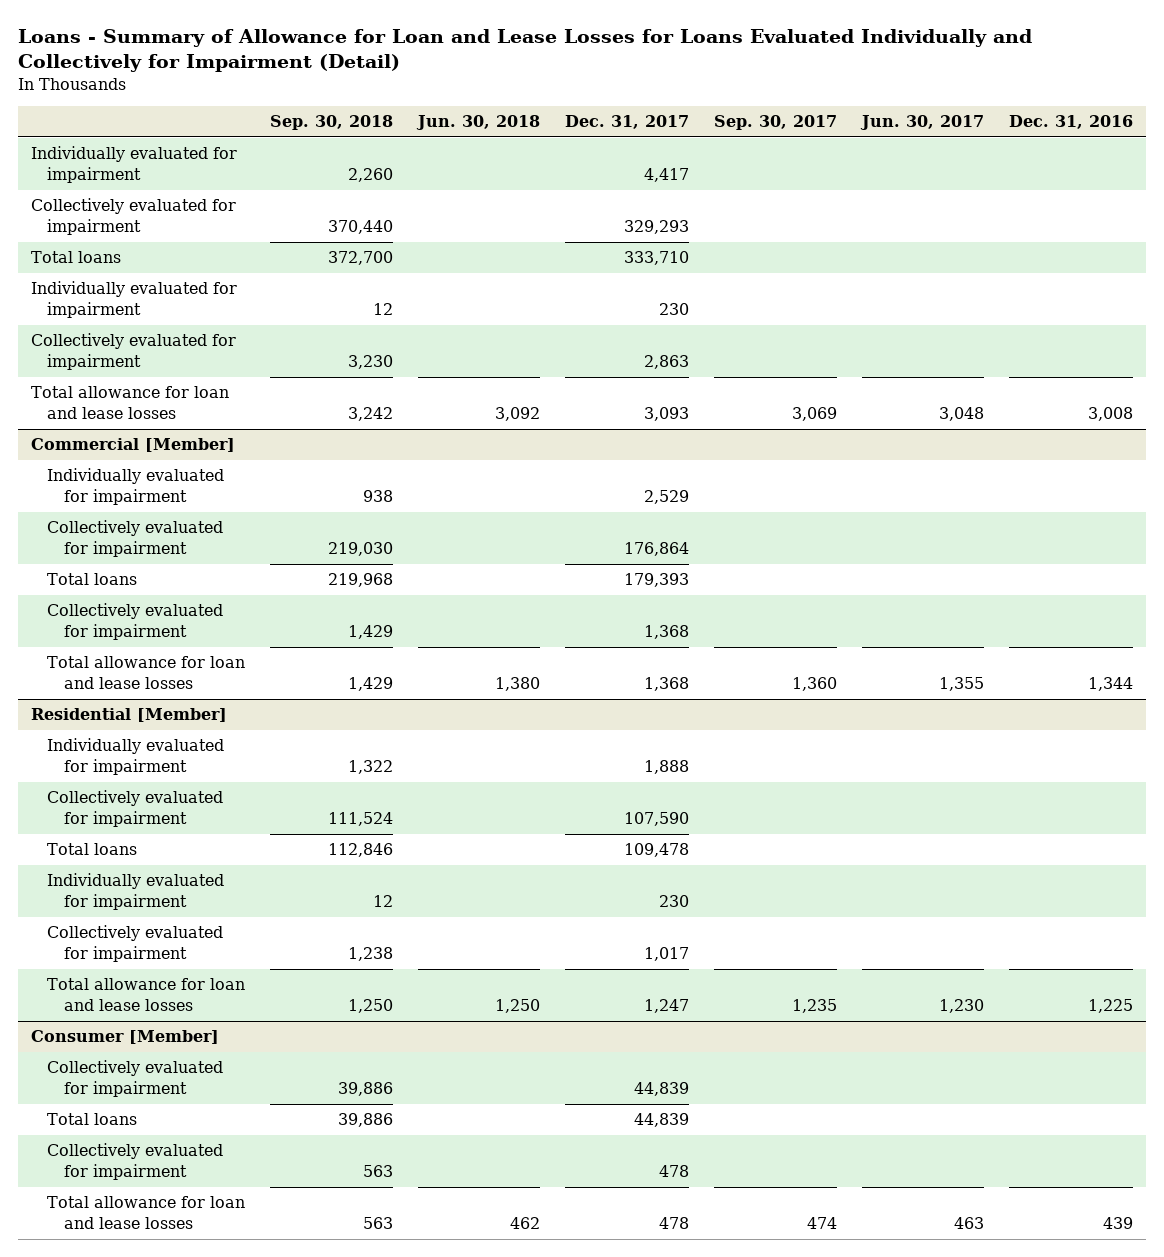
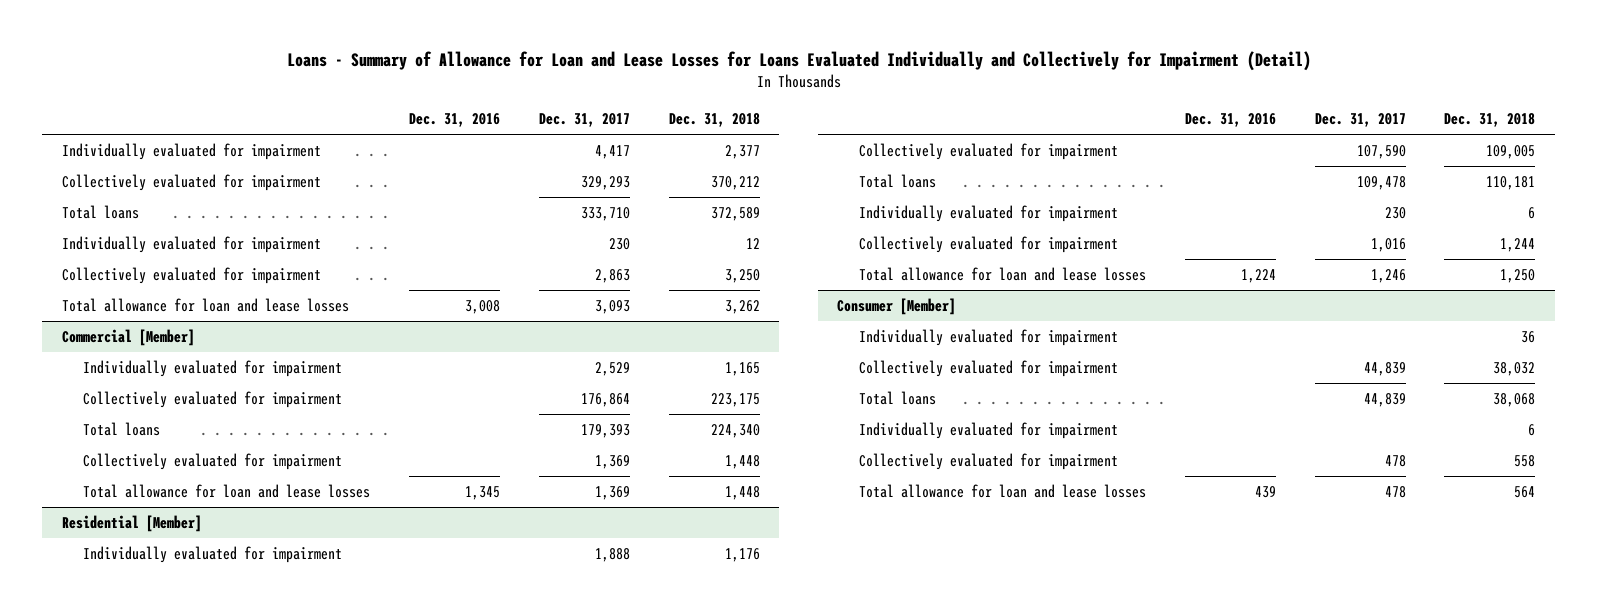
- | Sep. 30, 2018 | Jun. 30, 2018 | Dec. 31, 2017 | Sep. 30, 2017 | Jun. 30, 2017 | Dec. 31, 2016
+ | Dec. 31, 2016 | Dec. 31, 2017 | Dec. 31, 2018
@ Commercial [Member]
- Collectively evaluated for impairment | 1,429 | | 1,368 | | |
- Total allowance for loan and lease losses | 1,429 | 1,380 | 1,368 | 1,360 | 1,355 | 1,344
+ Collectively evaluated for impairment | | 1,369 | 1,448
+ Total allowance for loan and lease losses | 1,345 | 1,369 | 1,448
@ Residential [Member]
- Collectively evaluated for impairment | 1,238 | | 1,017 | | |
- Total allowance for loan and lease losses | 1,250 | 1,250 | 1,247 | 1,235 | 1,230 | 1,225
+ Collectively evaluated for impairment | | 1,016 | 1,244
+ Total allowance for loan and lease losses | 1,224 | 1,246 | 1,250
@ Consumer [Member]
+ Individually evaluated for impairment | | | 36
+ Individually evaluated for impairment | | | 6

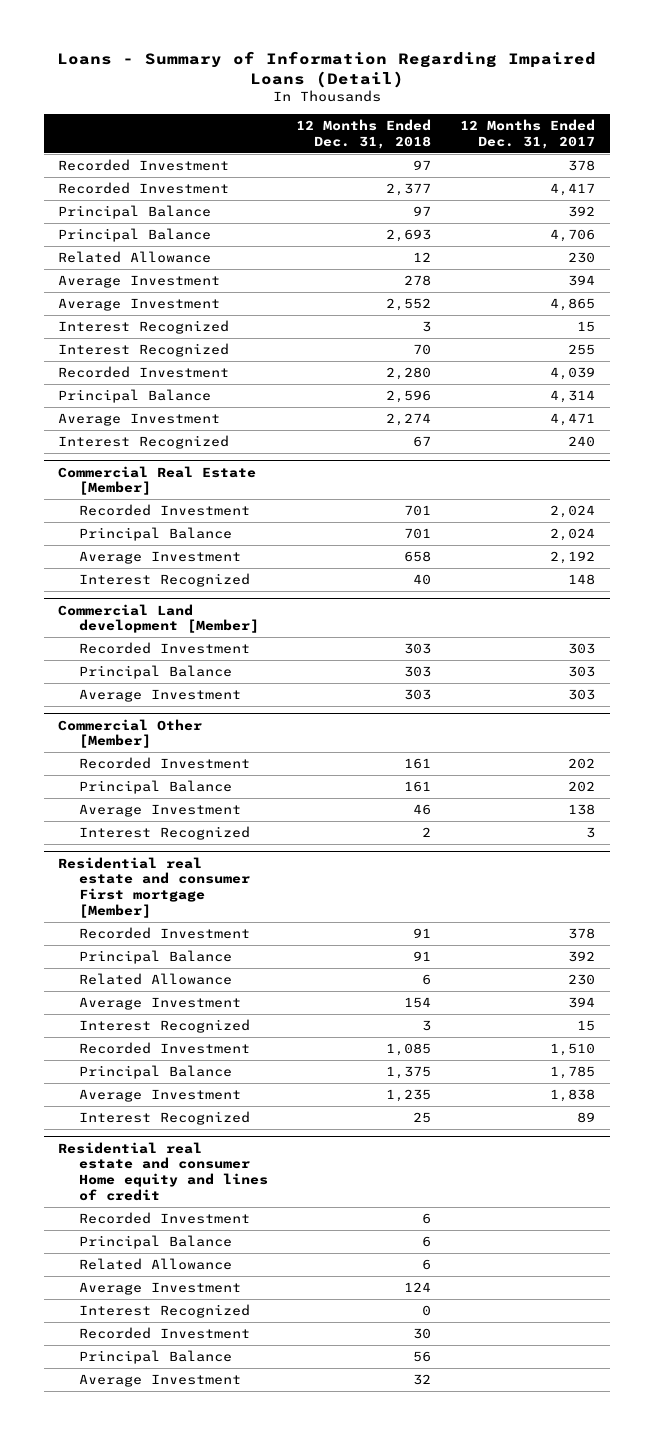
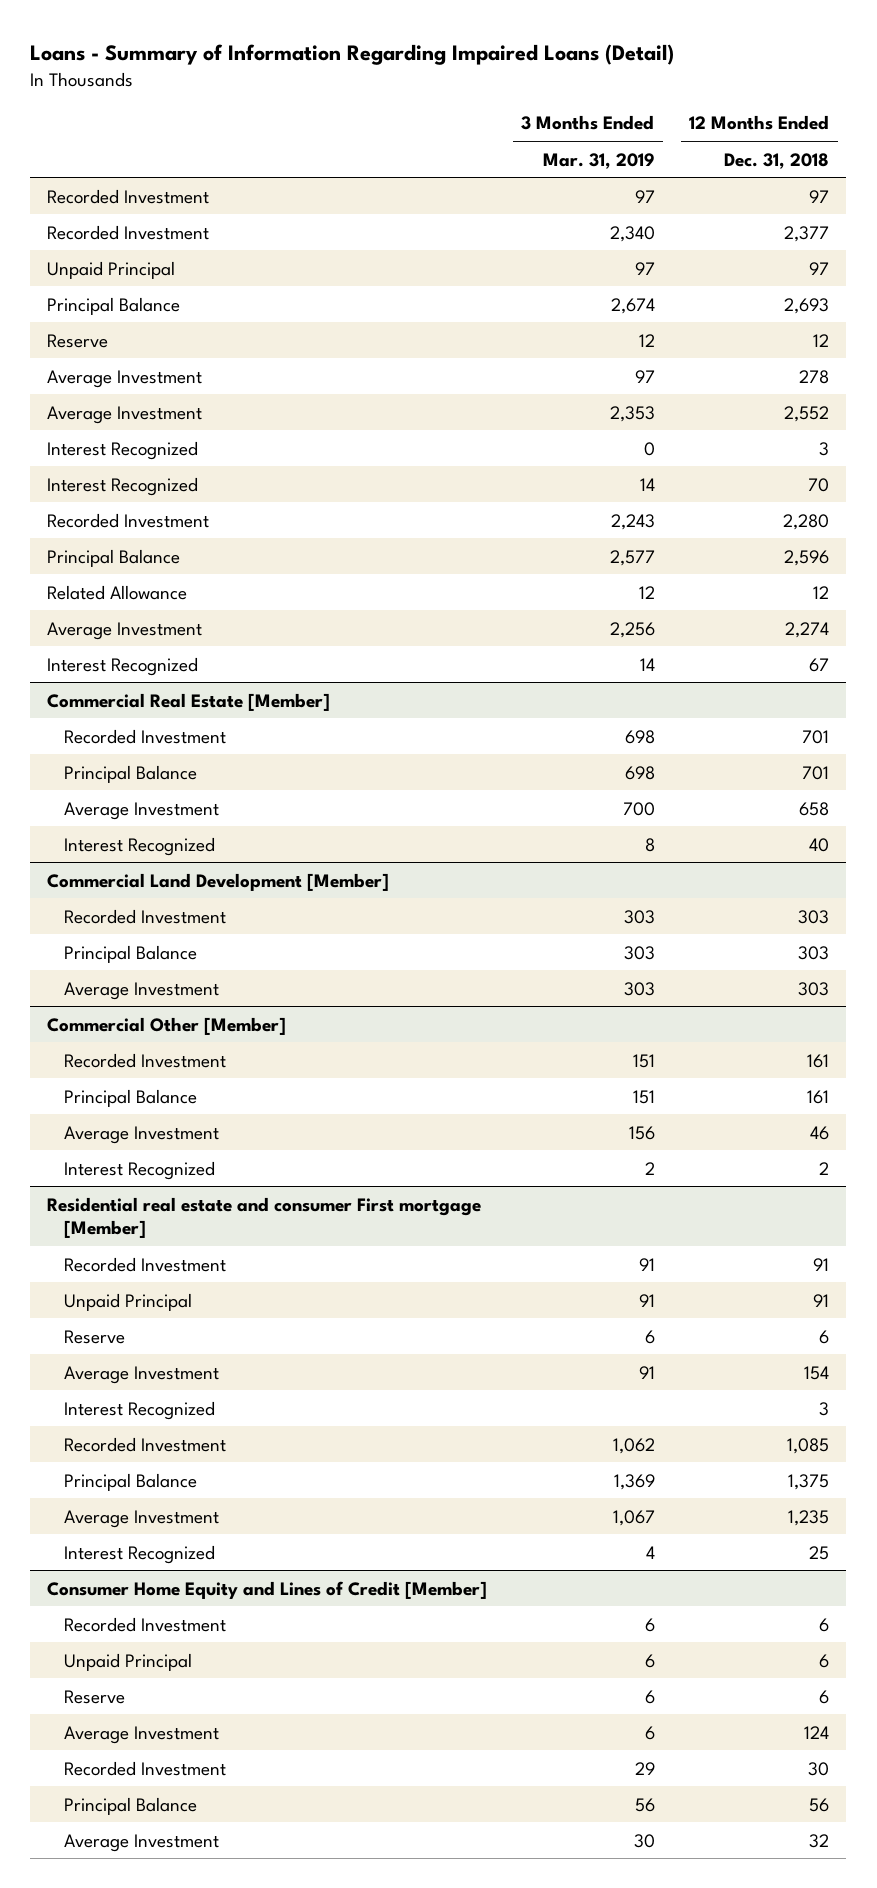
- | 12 Months Ended Dec. 31, 2018 | 12 Months Ended Dec. 31, 2017
+ | 3 Months Ended Mar. 31, 2019 | 12 Months Ended Dec. 31, 2018
- Principal Balance | 97 | 392
+ Unpaid Principal | 97 | 97
+ Reserve | 12 | 12
moved down: Related Allowance | 12 | 12
- Commercial Land development [Member]
+ Commercial Land Development [Member]
@ Residential real estate and consumer First mortgage [Member]
- Principal Balance | 91 | 392
- Related Allowance | 6 | 230
+ Unpaid Principal | 91 | 91
+ Reserve | 6 | 6
- Residential real estate and consumer Home equity and lines of credit
+ Consumer Home Equity and Lines of Credit [Member]
- Principal Balance | 6 |
- Related Allowance | 6 |
+ Unpaid Principal | 6 | 6
+ Reserve | 6 | 6
- Interest Recognized | 0 |

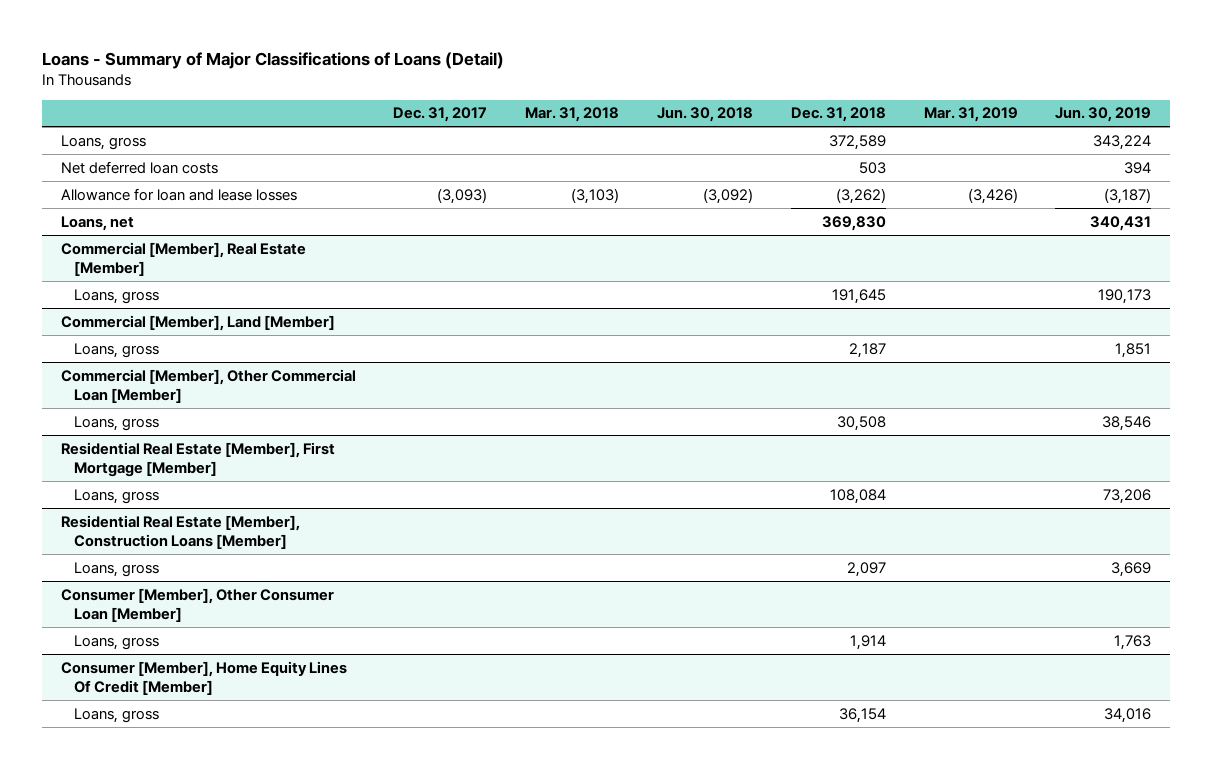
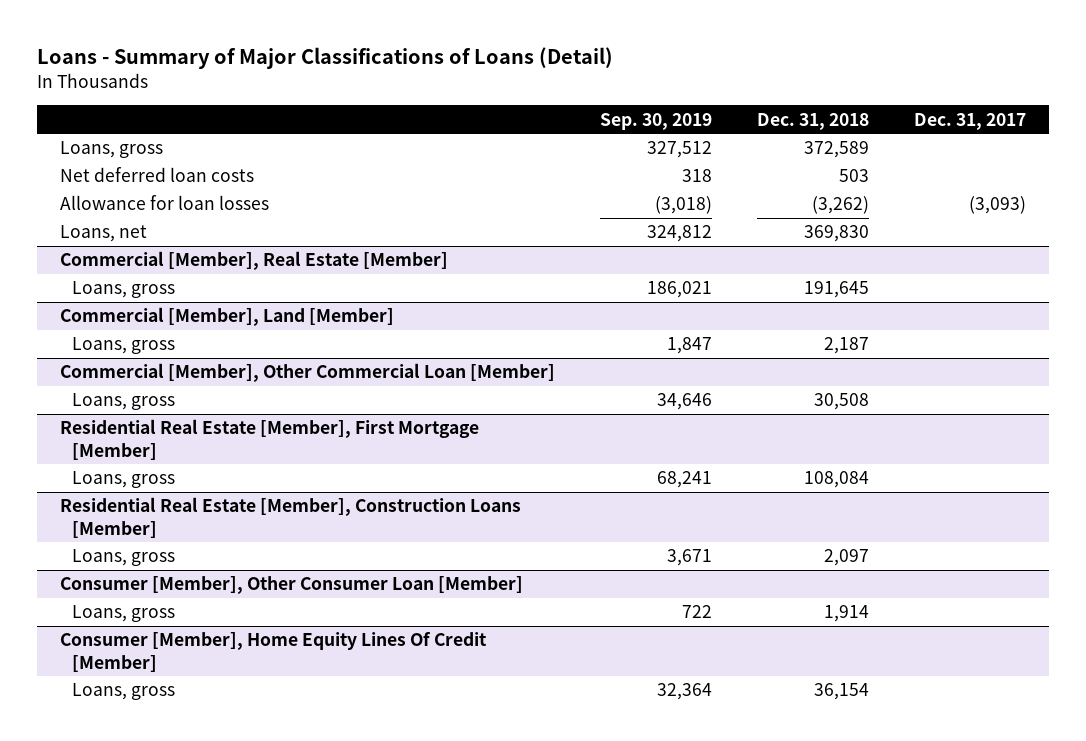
- | Dec. 31, 2017 | Mar. 31, 2018 | Jun. 30, 2018 | Dec. 31, 2018 | Mar. 31, 2019 | Jun. 30, 2019
+ | Sep. 30, 2019 | Dec. 31, 2018 | Dec. 31, 2017
- Allowance for loan and lease losses | (3,093) | (3,103) | (3,092) | (3,262) | (3,426) | (3,187)
+ Allowance for loan losses | (3,018) | (3,262) | (3,093)

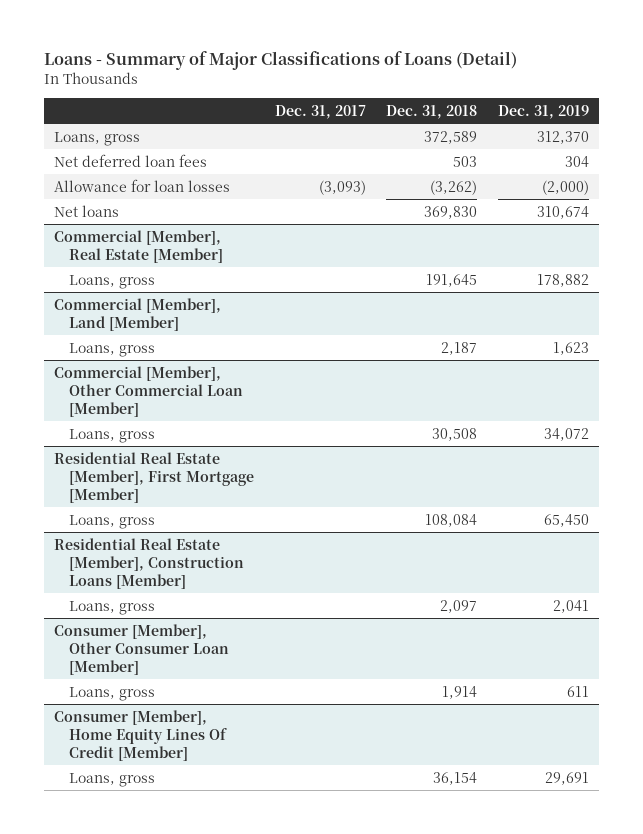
- | Sep. 30, 2019 | Dec. 31, 2018 | Dec. 31, 2017
+ | Dec. 31, 2017 | Dec. 31, 2018 | Dec. 31, 2019
- Net deferred loan costs | 318 | 503 |
+ Net deferred loan fees | | 503 | 304
- Loans, net | 324,812 | 369,830 |
+ Net loans | | 369,830 | 310,674

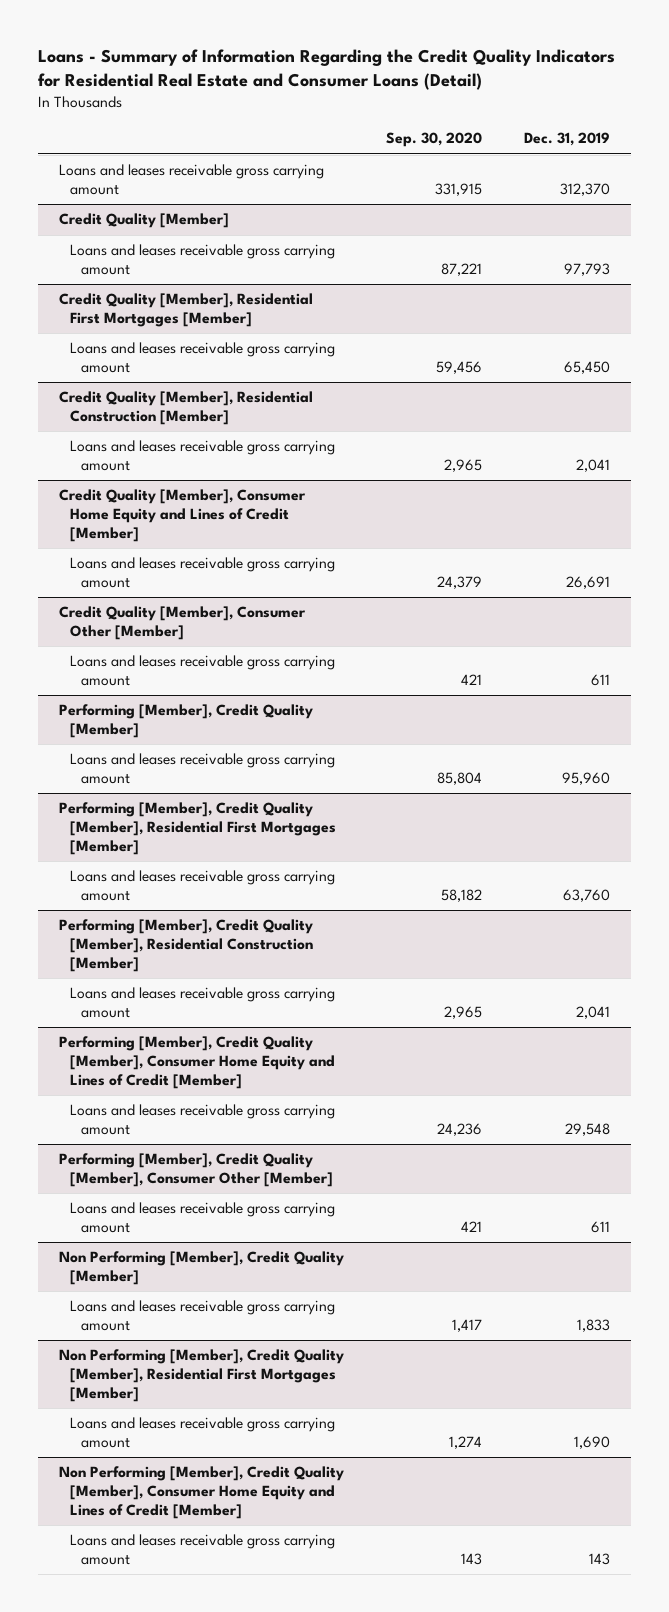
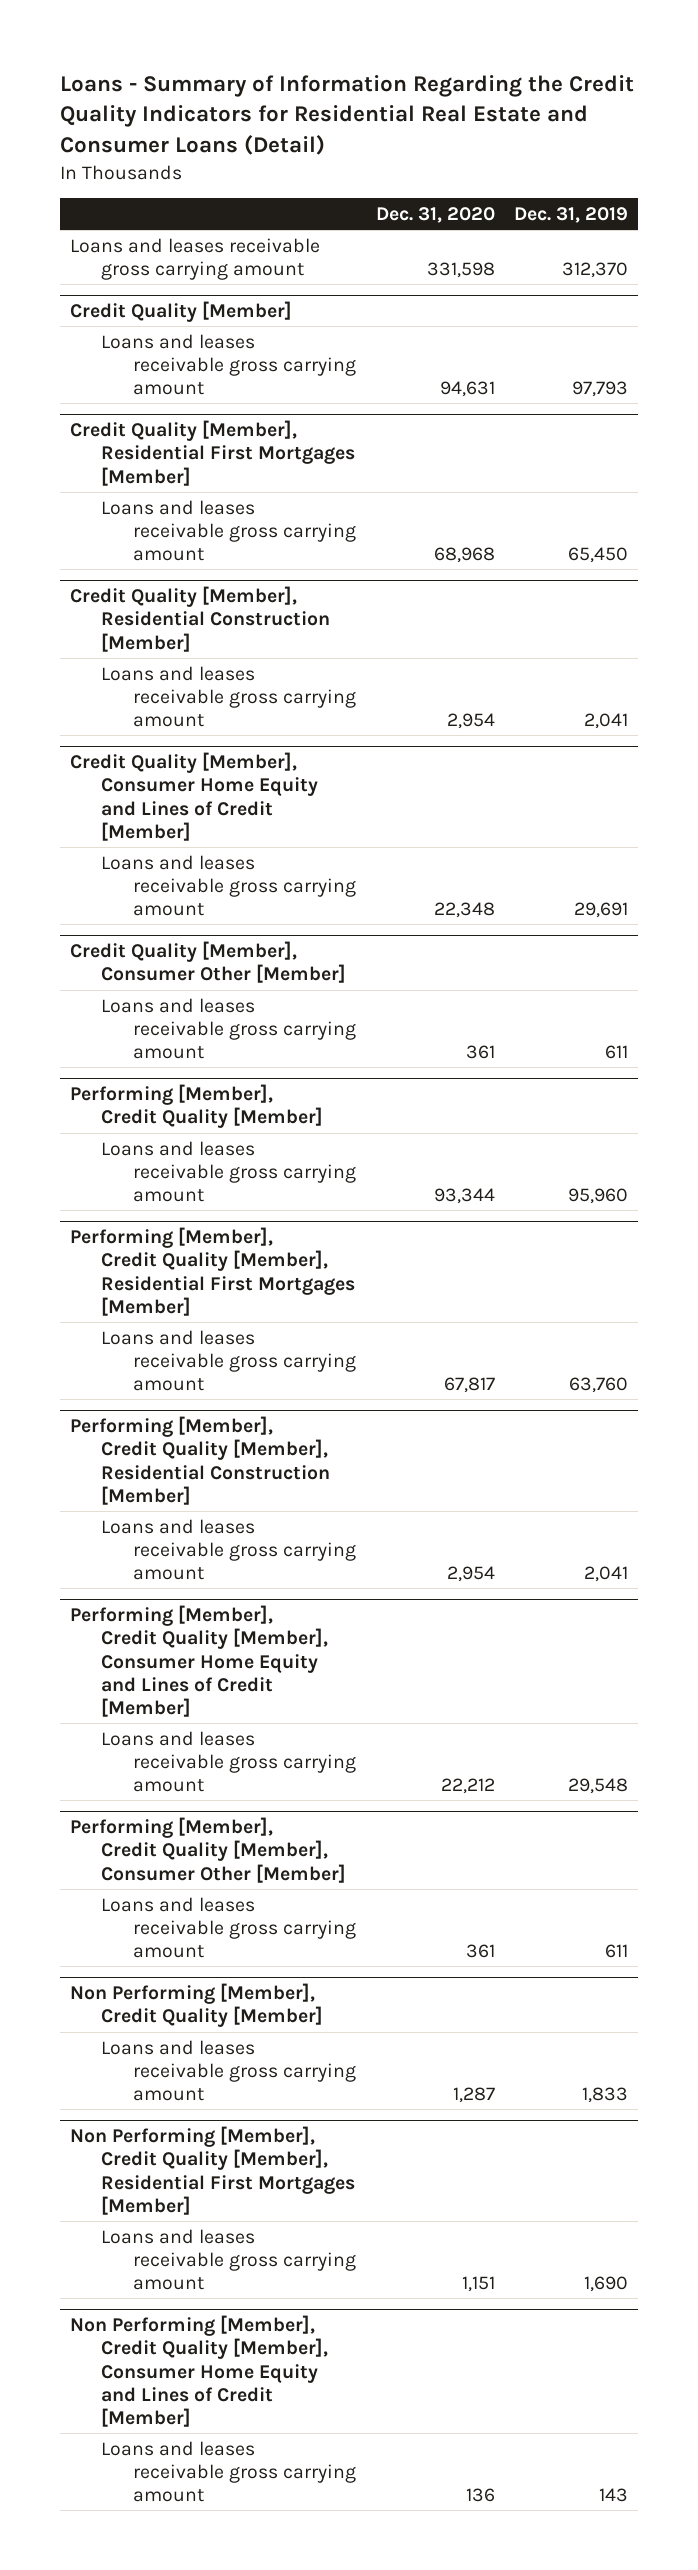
- | Sep. 30, 2020 | Dec. 31, 2019
+ | Dec. 31, 2020 | Dec. 31, 2019
@ Credit Quality [Member], Consumer Home Equity and Lines of Credit [Member]
- Loans and leases receivable gross carrying amount | 24,379 | 26,691
+ Loans and leases receivable gross carrying amount | 22,348 | 29,691

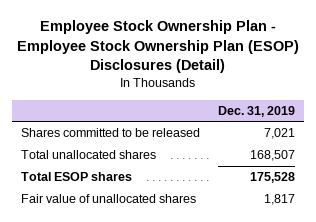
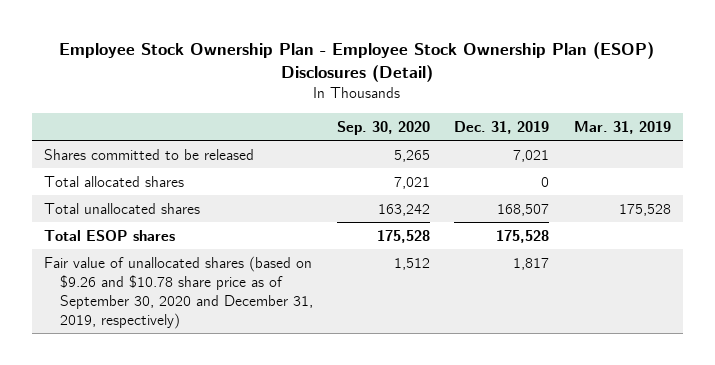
- | Dec. 31, 2019
+ | Sep. 30, 2020 | Dec. 31, 2019 | Mar. 31, 2019
+ Total allocated shares | 7,021 | 0 |
- Fair value of unallocated shares | 1,817
+ Fair value of unallocated shares (based on $9.26 and $10.78 share price as of September 30, 2020 and December 31, 2019, respectively) | 1,512 | 1,817 |

